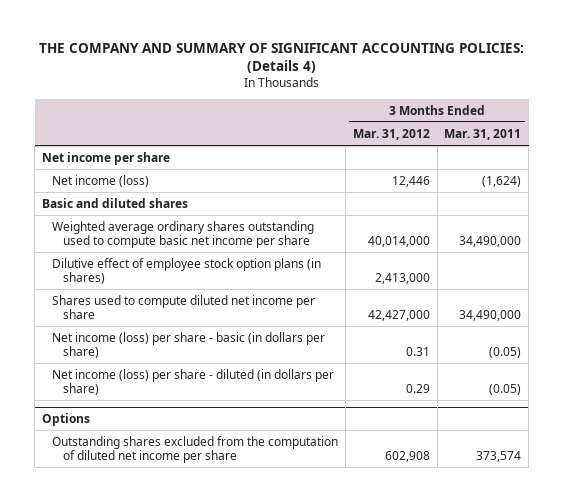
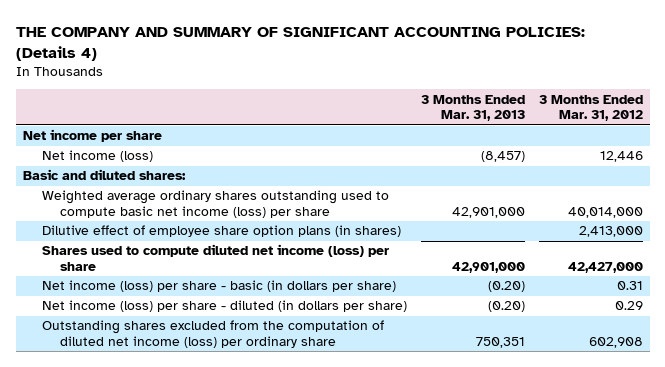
- | 3 Months Ended Mar. 31, 2012 | 3 Months Ended Mar. 31, 2011
+ | 3 Months Ended Mar. 31, 2013 | 3 Months Ended Mar. 31, 2012
- Basic and diluted shares
- Weighted average ordinary shares outstanding used to compute basic net income per share | 40,014,000 | 34,490,000
- Dilutive effect of employee stock option plans (in shares) | 2,413,000 |
- Shares used to compute diluted net income per share | 42,427,000 | 34,490,000
+ Basic and diluted shares:
+ Weighted average ordinary shares outstanding used to compute basic net income (loss) per share | 42,901,000 | 40,014,000
+ Dilutive effect of employee share option plans (in shares) | | 2,413,000
+ Shares used to compute diluted net income (loss) per share | 42,901,000 | 42,427,000
- Options
- Outstanding shares excluded from the computation of diluted net income per share | 602,908 | 373,574
+ Outstanding shares excluded from the computation of diluted net income (loss) per ordinary share | 750,351 | 602,908

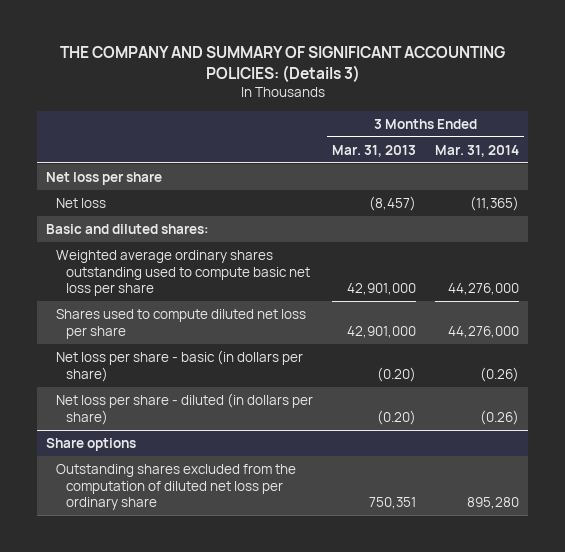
- THE COMPANY AND SUMMARY OF SIGNIFICANT ACCOUNTING POLICIES: (Details 4)
+ THE COMPANY AND SUMMARY OF SIGNIFICANT ACCOUNTING POLICIES: (Details 3)
- | 3 Months Ended Mar. 31, 2013 | 3 Months Ended Mar. 31, 2012
+ | 3 Months Ended Mar. 31, 2013 | 3 Months Ended Mar. 31, 2014
- Net income per share
- Net income (loss) | (8,457) | 12,446
+ Net loss per share
+ Net loss | (8,457) | (11,365)
- Weighted average ordinary shares outstanding used to compute basic net income (loss) per share | 42,901,000 | 40,014,000
- Dilutive effect of employee share option plans (in shares) | | 2,413,000
- Shares used to compute diluted net income (loss) per share | 42,901,000 | 42,427,000
- Net income (loss) per share - basic (in dollars per share) | (0.20) | 0.31
- Net income (loss) per share - diluted (in dollars per share) | (0.20) | 0.29
- Outstanding shares excluded from the computation of diluted net income (loss) per ordinary share | 750,351 | 602,908
+ Weighted average ordinary shares outstanding used to compute basic net loss per share | 42,901,000 | 44,276,000
+ Shares used to compute diluted net loss per share | 42,901,000 | 44,276,000
+ Net loss per share - basic (in dollars per share) | (0.20) | (0.26)
+ Net loss per share - diluted (in dollars per share) | (0.20) | (0.26)
+ Share options
+ Outstanding shares excluded from the computation of diluted net loss per ordinary share | 750,351 | 895,280

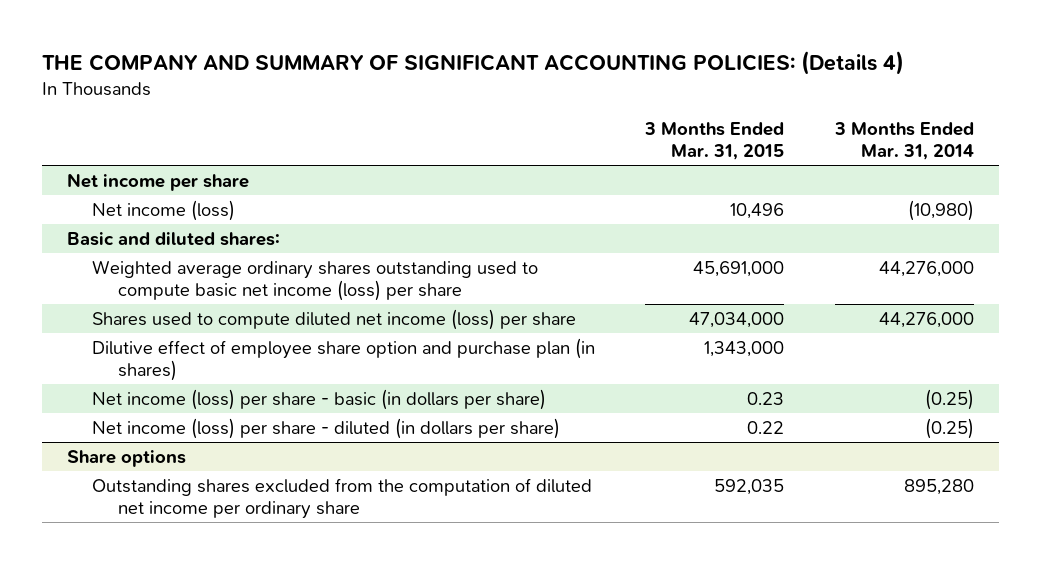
- THE COMPANY AND SUMMARY OF SIGNIFICANT ACCOUNTING POLICIES: (Details 3)
+ THE COMPANY AND SUMMARY OF SIGNIFICANT ACCOUNTING POLICIES: (Details 4)
- | 3 Months Ended Mar. 31, 2013 | 3 Months Ended Mar. 31, 2014
+ | 3 Months Ended Mar. 31, 2015 | 3 Months Ended Mar. 31, 2014
- Net loss per share
- Net loss | (8,457) | (11,365)
+ Net income per share
+ Net income (loss) | 10,496 | (10,980)
- Weighted average ordinary shares outstanding used to compute basic net loss per share | 42,901,000 | 44,276,000
- Shares used to compute diluted net loss per share | 42,901,000 | 44,276,000
- Net loss per share - basic (in dollars per share) | (0.20) | (0.26)
- Net loss per share - diluted (in dollars per share) | (0.20) | (0.26)
+ Weighted average ordinary shares outstanding used to compute basic net income (loss) per share | 45,691,000 | 44,276,000
+ Shares used to compute diluted net income (loss) per share | 47,034,000 | 44,276,000
+ Dilutive effect of employee share option and purchase plan (in shares) | 1,343,000 |
+ Net income (loss) per share - basic (in dollars per share) | 0.23 | (0.25)
+ Net income (loss) per share - diluted (in dollars per share) | 0.22 | (0.25)
@ Share options
- Outstanding shares excluded from the computation of diluted net loss per ordinary share | 750,351 | 895,280
+ Outstanding shares excluded from the computation of diluted net income per ordinary share | 592,035 | 895,280

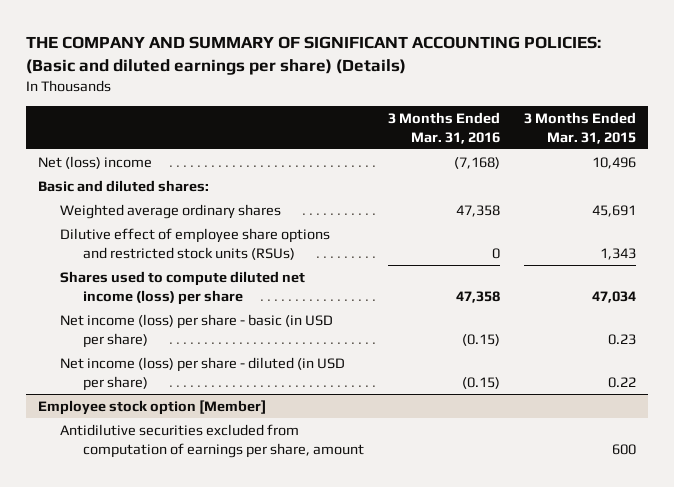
- THE COMPANY AND SUMMARY OF SIGNIFICANT ACCOUNTING POLICIES: (Details 4)
+ THE COMPANY AND SUMMARY OF SIGNIFICANT ACCOUNTING POLICIES: (Basic and diluted earnings per share) (Details)
- | 3 Months Ended Mar. 31, 2015 | 3 Months Ended Mar. 31, 2014
+ | 3 Months Ended Mar. 31, 2016 | 3 Months Ended Mar. 31, 2015
- Net income per share
- Net income (loss) | 10,496 | (10,980)
+ Net (loss) income | (7,168) | 10,496
- Weighted average ordinary shares outstanding used to compute basic net income (loss) per share | 45,691,000 | 44,276,000
- Shares used to compute diluted net income (loss) per share | 47,034,000 | 44,276,000
- Dilutive effect of employee share option and purchase plan (in shares) | 1,343,000 |
- Net income (loss) per share - basic (in dollars per share) | 0.23 | (0.25)
- Net income (loss) per share - diluted (in dollars per share) | 0.22 | (0.25)
- Share options
- Outstanding shares excluded from the computation of diluted net income per ordinary share | 592,035 | 895,280
+ Weighted average ordinary shares | 47,358 | 45,691
+ Dilutive effect of employee share options and restricted stock units (RSUs) | 0 | 1,343
+ Shares used to compute diluted net income (loss) per share | 47,358 | 47,034
+ Net income (loss) per share - basic (in USD per share) | (0.15) | 0.23
+ Net income (loss) per share - diluted (in USD per share) | (0.15) | 0.22
+ Employee stock option [Member]
+ Antidilutive securities excluded from computation of earnings per share, amount | | 600

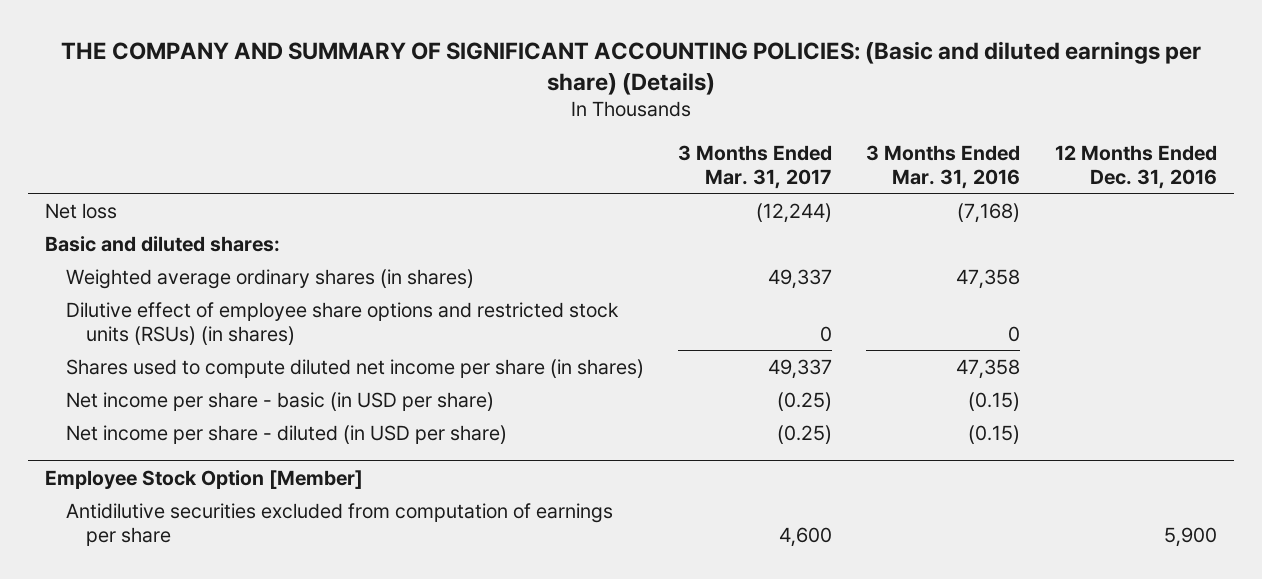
- | 3 Months Ended Mar. 31, 2016 | 3 Months Ended Mar. 31, 2015
+ | 3 Months Ended Mar. 31, 2017 | 3 Months Ended Mar. 31, 2016 | 12 Months Ended Dec. 31, 2016
- Net (loss) income | (7,168) | 10,496
+ Net loss | (12,244) | (7,168) |
- Weighted average ordinary shares | 47,358 | 45,691
- Dilutive effect of employee share options and restricted stock units (RSUs) | 0 | 1,343
- Shares used to compute diluted net income (loss) per share | 47,358 | 47,034
- Net income (loss) per share - basic (in USD per share) | (0.15) | 0.23
- Net income (loss) per share - diluted (in USD per share) | (0.15) | 0.22
- Employee stock option [Member]
- Antidilutive securities excluded from computation of earnings per share, amount | | 600
+ Weighted average ordinary shares (in shares) | 49,337 | 47,358 |
+ Dilutive effect of employee share options and restricted stock units (RSUs) (in shares) | 0 | 0 |
+ Shares used to compute diluted net income per share (in shares) | 49,337 | 47,358 |
+ Net income per share - basic (in USD per share) | (0.25) | (0.15) |
+ Net income per share - diluted (in USD per share) | (0.25) | (0.15) |
+ Employee Stock Option [Member]
+ Antidilutive securities excluded from computation of earnings per share | 4,600 | | 5,900

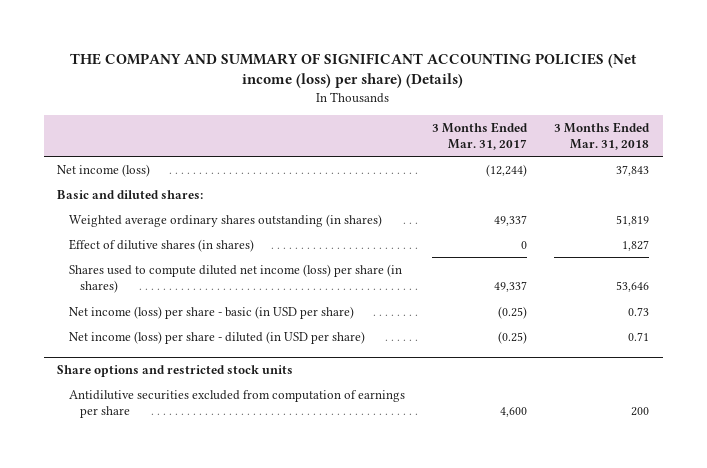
- THE COMPANY AND SUMMARY OF SIGNIFICANT ACCOUNTING POLICIES: (Basic and diluted earnings per share) (Details)
+ THE COMPANY AND SUMMARY OF SIGNIFICANT ACCOUNTING POLICIES (Net income (loss) per share) (Details)
- | 3 Months Ended Mar. 31, 2017 | 3 Months Ended Mar. 31, 2016 | 12 Months Ended Dec. 31, 2016
+ | 3 Months Ended Mar. 31, 2017 | 3 Months Ended Mar. 31, 2018
- Net loss | (12,244) | (7,168) |
+ Net income (loss) | (12,244) | 37,843
- Weighted average ordinary shares (in shares) | 49,337 | 47,358 |
- Dilutive effect of employee share options and restricted stock units (RSUs) (in shares) | 0 | 0 |
- Shares used to compute diluted net income per share (in shares) | 49,337 | 47,358 |
- Net income per share - basic (in USD per share) | (0.25) | (0.15) |
- Net income per share - diluted (in USD per share) | (0.25) | (0.15) |
- Employee Stock Option [Member]
+ Weighted average ordinary shares outstanding (in shares) | 49,337 | 51,819
+ Effect of dilutive shares (in shares) | 0 | 1,827
+ Shares used to compute diluted net income (loss) per share (in shares) | 49,337 | 53,646
+ Net income (loss) per share - basic (in USD per share) | (0.25) | 0.73
+ Net income (loss) per share - diluted (in USD per share) | (0.25) | 0.71
+ Share options and restricted stock units

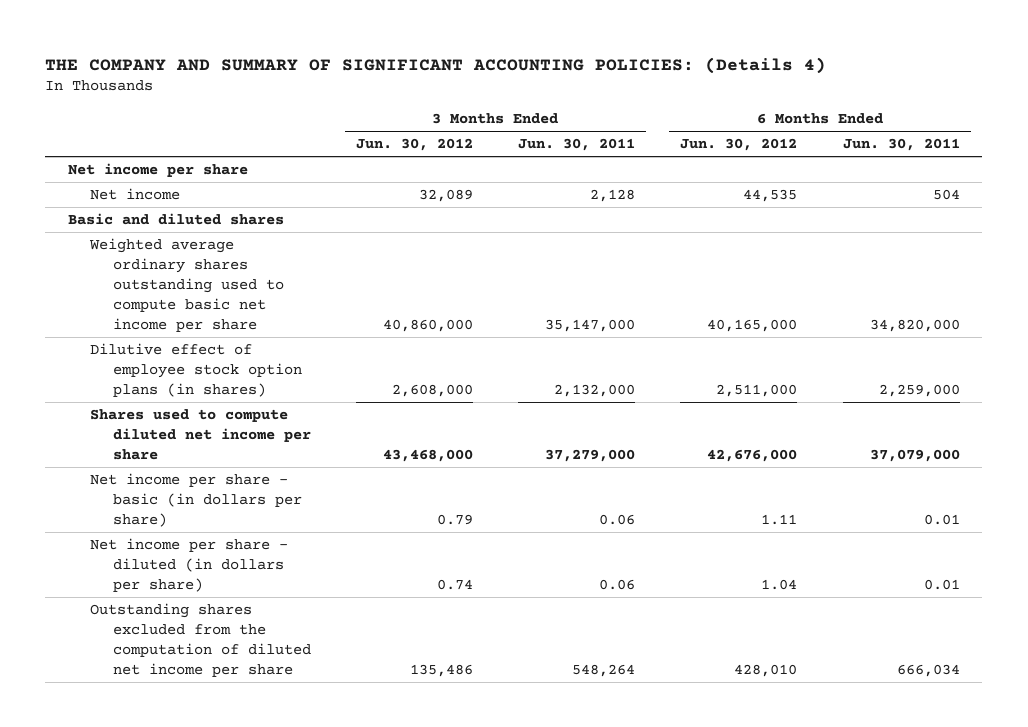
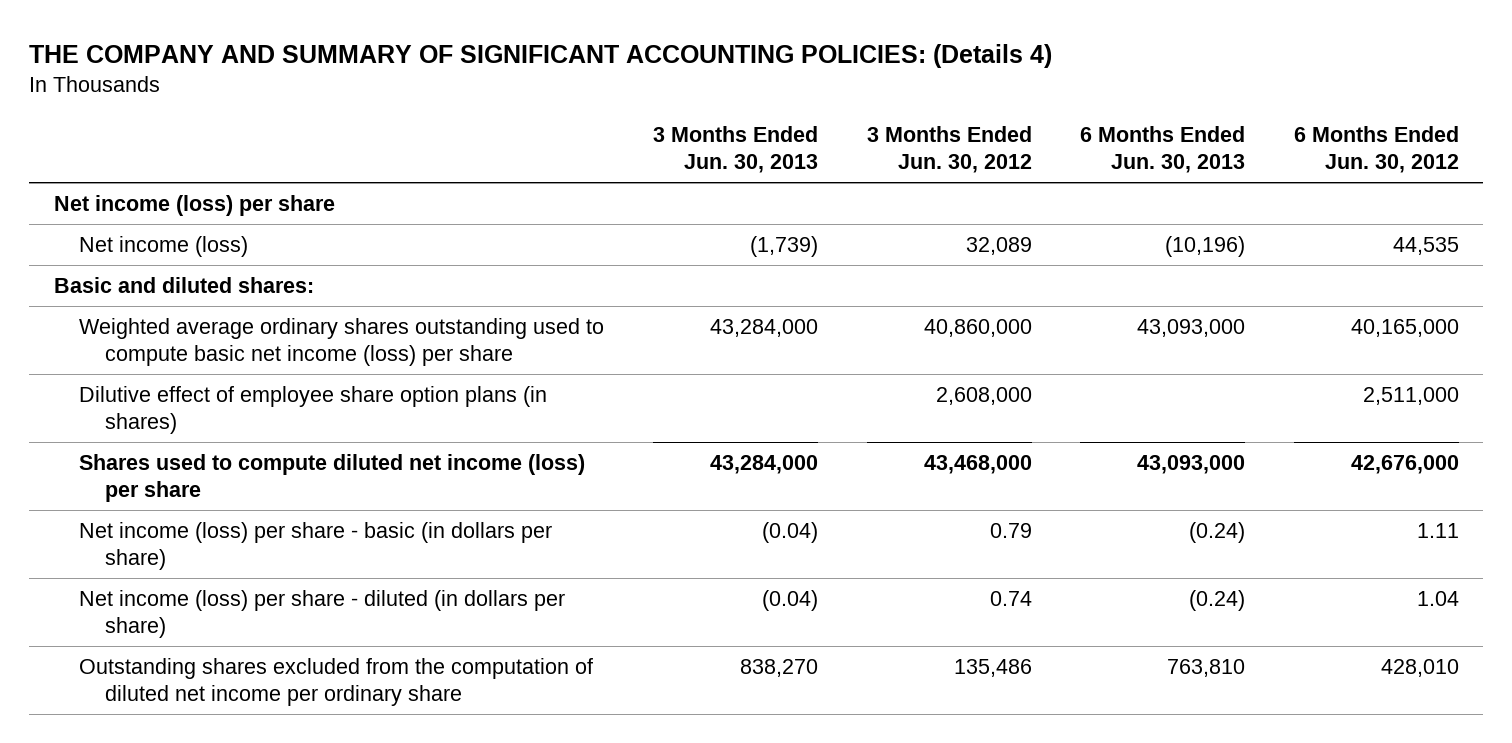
- | 3 Months Ended Jun. 30, 2012 | 3 Months Ended Jun. 30, 2011 | 6 Months Ended Jun. 30, 2012 | 6 Months Ended Jun. 30, 2011
+ | 3 Months Ended Jun. 30, 2013 | 3 Months Ended Jun. 30, 2012 | 6 Months Ended Jun. 30, 2013 | 6 Months Ended Jun. 30, 2012
- Net income per share
- Net income | 32,089 | 2,128 | 44,535 | 504
- Basic and diluted shares
- Weighted average ordinary shares outstanding used to compute basic net income per share | 40,860,000 | 35,147,000 | 40,165,000 | 34,820,000
- Dilutive effect of employee stock option plans (in shares) | 2,608,000 | 2,132,000 | 2,511,000 | 2,259,000
- Shares used to compute diluted net income per share | 43,468,000 | 37,279,000 | 42,676,000 | 37,079,000
- Net income per share - basic (in dollars per share) | 0.79 | 0.06 | 1.11 | 0.01
- Net income per share - diluted (in dollars per share) | 0.74 | 0.06 | 1.04 | 0.01
- Outstanding shares excluded from the computation of diluted net income per share | 135,486 | 548,264 | 428,010 | 666,034
+ Net income (loss) per share
+ Net income (loss) | (1,739) | 32,089 | (10,196) | 44,535
+ Basic and diluted shares:
+ Weighted average ordinary shares outstanding used to compute basic net income (loss) per share | 43,284,000 | 40,860,000 | 43,093,000 | 40,165,000
+ Dilutive effect of employee share option plans (in shares) | | 2,608,000 | | 2,511,000
+ Shares used to compute diluted net income (loss) per share | 43,284,000 | 43,468,000 | 43,093,000 | 42,676,000
+ Net income (loss) per share - basic (in dollars per share) | (0.04) | 0.79 | (0.24) | 1.11
+ Net income (loss) per share - diluted (in dollars per share) | (0.04) | 0.74 | (0.24) | 1.04
+ Outstanding shares excluded from the computation of diluted net income per ordinary share | 838,270 | 135,486 | 763,810 | 428,010

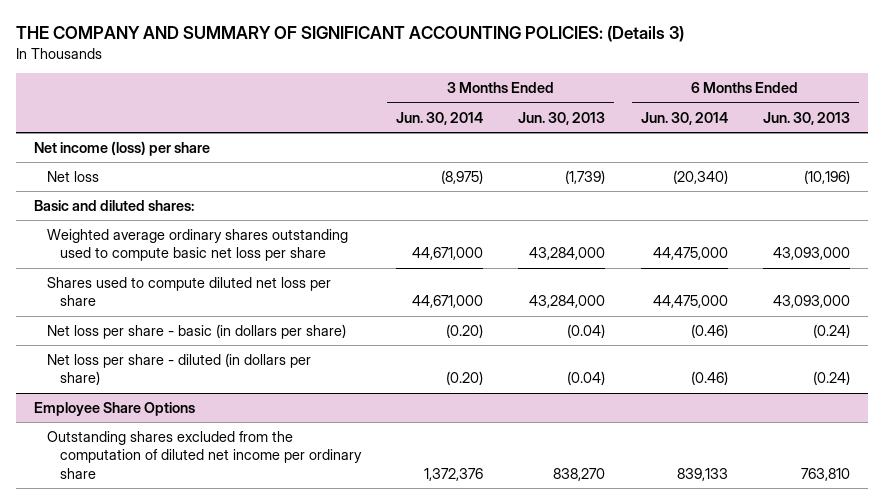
- THE COMPANY AND SUMMARY OF SIGNIFICANT ACCOUNTING POLICIES: (Details 4)
+ THE COMPANY AND SUMMARY OF SIGNIFICANT ACCOUNTING POLICIES: (Details 3)
- | 3 Months Ended Jun. 30, 2013 | 3 Months Ended Jun. 30, 2012 | 6 Months Ended Jun. 30, 2013 | 6 Months Ended Jun. 30, 2012
+ | 3 Months Ended Jun. 30, 2014 | 3 Months Ended Jun. 30, 2013 | 6 Months Ended Jun. 30, 2014 | 6 Months Ended Jun. 30, 2013
- Net income (loss) | (1,739) | 32,089 | (10,196) | 44,535
+ Net loss | (8,975) | (1,739) | (20,340) | (10,196)
- Weighted average ordinary shares outstanding used to compute basic net income (loss) per share | 43,284,000 | 40,860,000 | 43,093,000 | 40,165,000
- Dilutive effect of employee share option plans (in shares) | | 2,608,000 | | 2,511,000
- Shares used to compute diluted net income (loss) per share | 43,284,000 | 43,468,000 | 43,093,000 | 42,676,000
- Net income (loss) per share - basic (in dollars per share) | (0.04) | 0.79 | (0.24) | 1.11
- Net income (loss) per share - diluted (in dollars per share) | (0.04) | 0.74 | (0.24) | 1.04
+ Weighted average ordinary shares outstanding used to compute basic net loss per share | 44,671,000 | 43,284,000 | 44,475,000 | 43,093,000
+ Shares used to compute diluted net loss per share | 44,671,000 | 43,284,000 | 44,475,000 | 43,093,000
+ Net loss per share - basic (in dollars per share) | (0.20) | (0.04) | (0.46) | (0.24)
+ Net loss per share - diluted (in dollars per share) | (0.20) | (0.04) | (0.46) | (0.24)
+ Employee Share Options

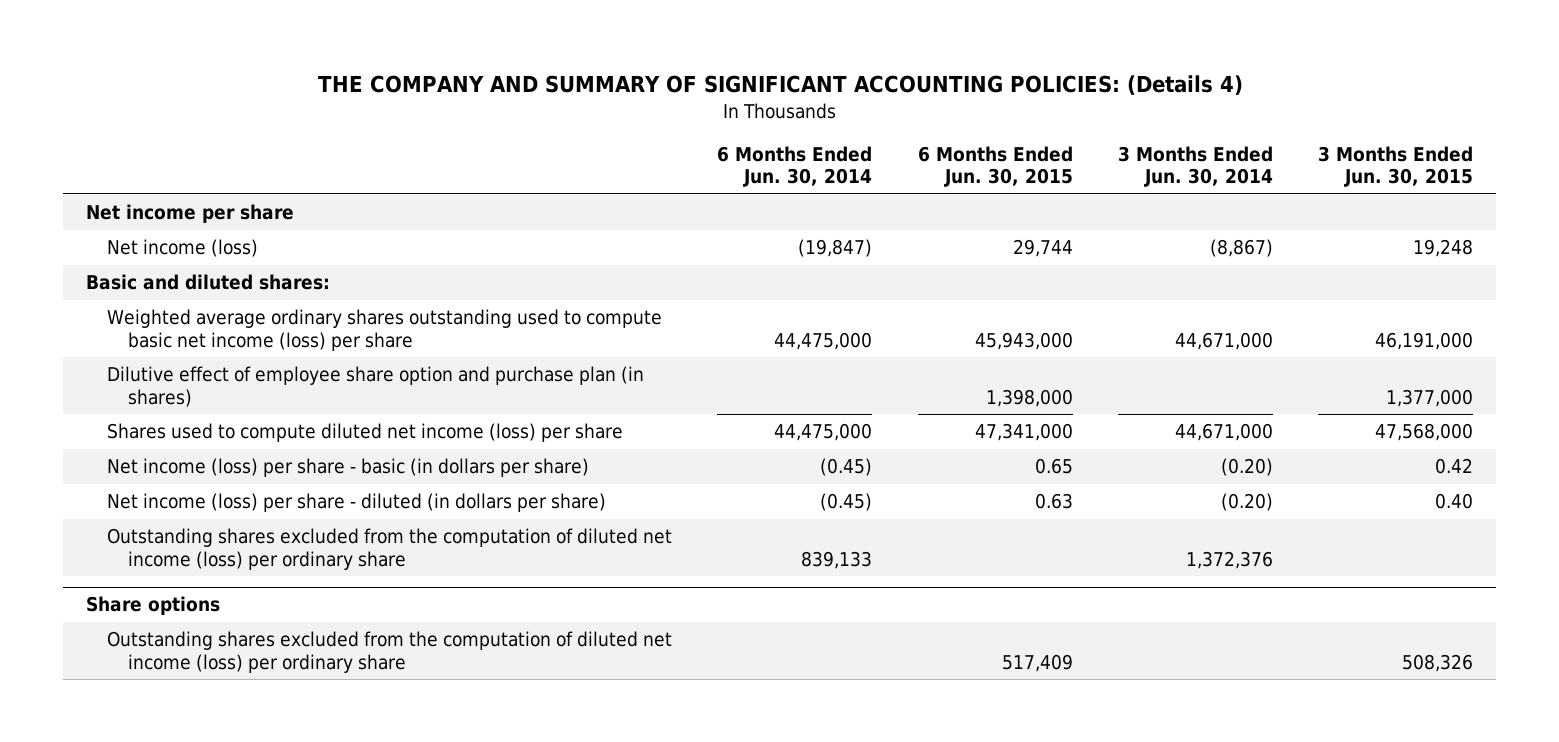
- THE COMPANY AND SUMMARY OF SIGNIFICANT ACCOUNTING POLICIES: (Details 3)
+ THE COMPANY AND SUMMARY OF SIGNIFICANT ACCOUNTING POLICIES: (Details 4)
- | 3 Months Ended Jun. 30, 2014 | 3 Months Ended Jun. 30, 2013 | 6 Months Ended Jun. 30, 2014 | 6 Months Ended Jun. 30, 2013
+ | 6 Months Ended Jun. 30, 2014 | 6 Months Ended Jun. 30, 2015 | 3 Months Ended Jun. 30, 2014 | 3 Months Ended Jun. 30, 2015
- Net income (loss) per share
- Net loss | (8,975) | (1,739) | (20,340) | (10,196)
+ Net income per share
+ Net income (loss) | (19,847) | 29,744 | (8,867) | 19,248
- Weighted average ordinary shares outstanding used to compute basic net loss per share | 44,671,000 | 43,284,000 | 44,475,000 | 43,093,000
- Shares used to compute diluted net loss per share | 44,671,000 | 43,284,000 | 44,475,000 | 43,093,000
- Net loss per share - basic (in dollars per share) | (0.20) | (0.04) | (0.46) | (0.24)
- Net loss per share - diluted (in dollars per share) | (0.20) | (0.04) | (0.46) | (0.24)
- Employee Share Options
- Outstanding shares excluded from the computation of diluted net income per ordinary share | 1,372,376 | 838,270 | 839,133 | 763,810
+ Weighted average ordinary shares outstanding used to compute basic net income (loss) per share | 44,475,000 | 45,943,000 | 44,671,000 | 46,191,000
+ Dilutive effect of employee share option and purchase plan (in shares) | | 1,398,000 | | 1,377,000
+ Shares used to compute diluted net income (loss) per share | 44,475,000 | 47,341,000 | 44,671,000 | 47,568,000
+ Net income (loss) per share - basic (in dollars per share) | (0.45) | 0.65 | (0.20) | 0.42
+ Net income (loss) per share - diluted (in dollars per share) | (0.45) | 0.63 | (0.20) | 0.40
+ Outstanding shares excluded from the computation of diluted net income (loss) per ordinary share | 839,133 | | 1,372,376 |
+ Share options
+ Outstanding shares excluded from the computation of diluted net income (loss) per ordinary share | | 517,409 | | 508,326

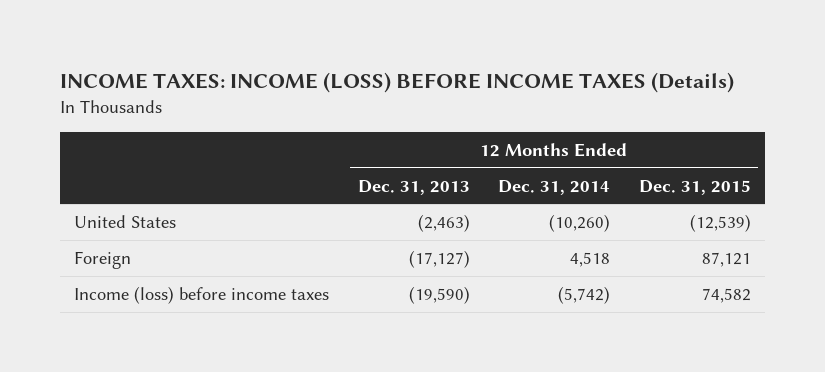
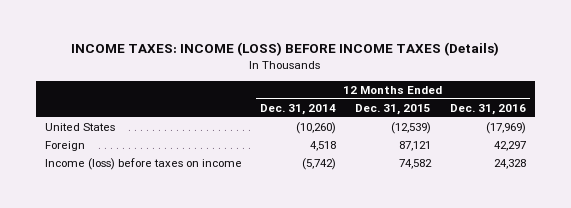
- | 12 Months Ended Dec. 31, 2013 | 12 Months Ended Dec. 31, 2014 | 12 Months Ended Dec. 31, 2015
+ | 12 Months Ended Dec. 31, 2014 | 12 Months Ended Dec. 31, 2015 | 12 Months Ended Dec. 31, 2016
- Income (loss) before income taxes | (19,590) | (5,742) | 74,582
+ Income (loss) before taxes on income | (5,742) | 74,582 | 24,328

